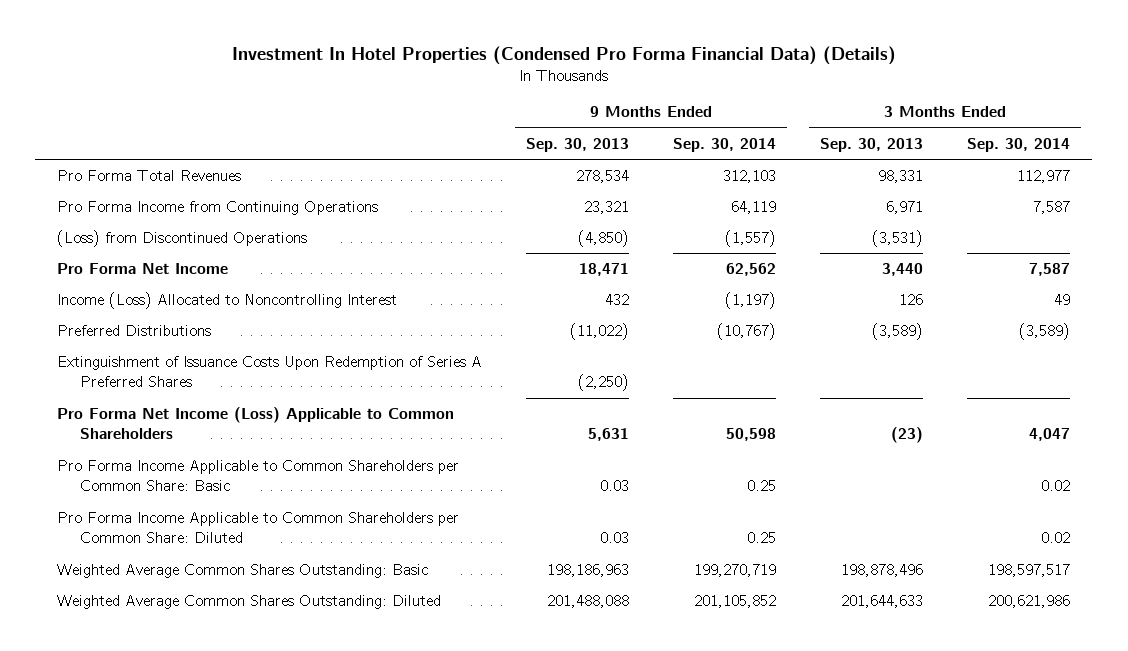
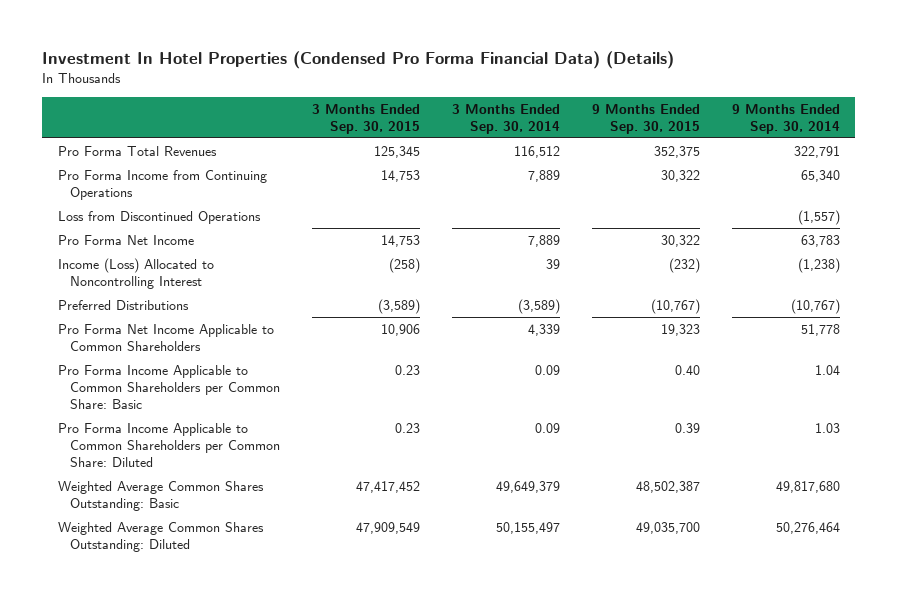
- | 9 Months Ended Sep. 30, 2013 | 9 Months Ended Sep. 30, 2014 | 3 Months Ended Sep. 30, 2013 | 3 Months Ended Sep. 30, 2014
+ | 3 Months Ended Sep. 30, 2015 | 3 Months Ended Sep. 30, 2014 | 9 Months Ended Sep. 30, 2015 | 9 Months Ended Sep. 30, 2014
- Pro Forma Total Revenues | 278,534 | 312,103 | 98,331 | 112,977
- Pro Forma Income from Continuing Operations | 23,321 | 64,119 | 6,971 | 7,587
- (Loss) from Discontinued Operations | (4,850) | (1,557) | (3,531) |
- Pro Forma Net Income | 18,471 | 62,562 | 3,440 | 7,587
- Income (Loss) Allocated to Noncontrolling Interest | 432 | (1,197) | 126 | 49
+ Pro Forma Total Revenues | 125,345 | 116,512 | 352,375 | 322,791
+ Pro Forma Income from Continuing Operations | 14,753 | 7,889 | 30,322 | 65,340
+ Loss from Discontinued Operations | | | | (1,557)
+ Pro Forma Net Income | 14,753 | 7,889 | 30,322 | 63,783
+ Income (Loss) Allocated to Noncontrolling Interest | (258) | 39 | (232) | (1,238)
- Extinguishment of Issuance Costs Upon Redemption of Series A Preferred Shares | (2,250) | | |
- Pro Forma Net Income (Loss) Applicable to Common Shareholders | 5,631 | 50,598 | (23) | 4,047
- Pro Forma Income Applicable to Common Shareholders per Common Share: Basic | 0.03 | 0.25 | | 0.02
- Pro Forma Income Applicable to Common Shareholders per Common Share: Diluted | 0.03 | 0.25 | | 0.02
- Weighted Average Common Shares Outstanding: Basic | 198,186,963 | 199,270,719 | 198,878,496 | 198,597,517
- Weighted Average Common Shares Outstanding: Diluted | 201,488,088 | 201,105,852 | 201,644,633 | 200,621,986
+ Pro Forma Net Income Applicable to Common Shareholders | 10,906 | 4,339 | 19,323 | 51,778
+ Pro Forma Income Applicable to Common Shareholders per Common Share: Basic | 0.23 | 0.09 | 0.40 | 1.04
+ Pro Forma Income Applicable to Common Shareholders per Common Share: Diluted | 0.23 | 0.09 | 0.39 | 1.03
+ Weighted Average Common Shares Outstanding: Basic | 47,417,452 | 49,649,379 | 48,502,387 | 49,817,680
+ Weighted Average Common Shares Outstanding: Diluted | 47,909,549 | 50,155,497 | 49,035,700 | 50,276,464

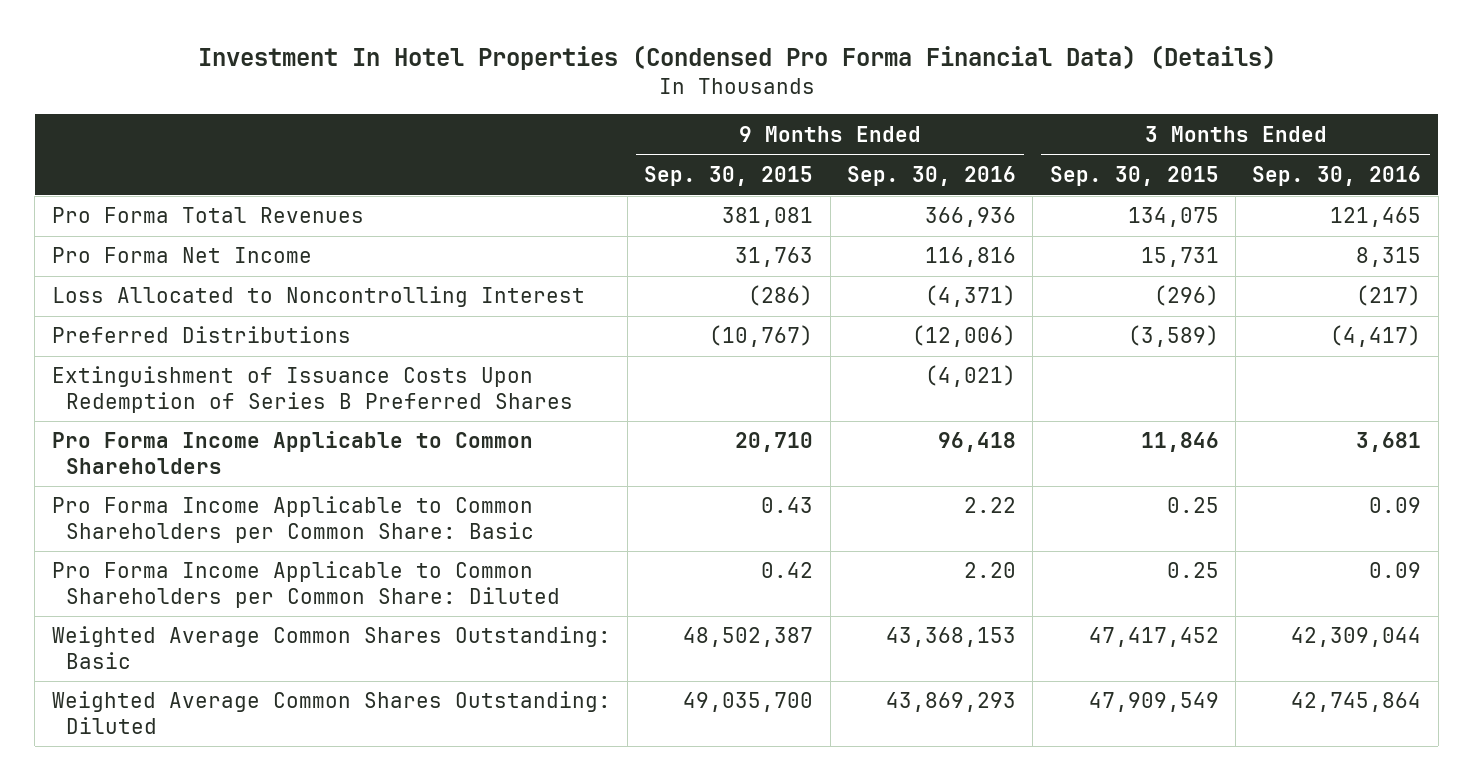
- | 3 Months Ended Sep. 30, 2015 | 3 Months Ended Sep. 30, 2014 | 9 Months Ended Sep. 30, 2015 | 9 Months Ended Sep. 30, 2014
+ | 9 Months Ended Sep. 30, 2015 | 9 Months Ended Sep. 30, 2016 | 3 Months Ended Sep. 30, 2015 | 3 Months Ended Sep. 30, 2016
- Pro Forma Total Revenues | 125,345 | 116,512 | 352,375 | 322,791
- Pro Forma Income from Continuing Operations | 14,753 | 7,889 | 30,322 | 65,340
- Loss from Discontinued Operations | | | | (1,557)
- Pro Forma Net Income | 14,753 | 7,889 | 30,322 | 63,783
- Income (Loss) Allocated to Noncontrolling Interest | (258) | 39 | (232) | (1,238)
+ Pro Forma Total Revenues | 381,081 | 366,936 | 134,075 | 121,465
+ Pro Forma Net Income | 31,763 | 116,816 | 15,731 | 8,315
+ Loss Allocated to Noncontrolling Interest | (286) | (4,371) | (296) | (217)
- Pro Forma Net Income Applicable to Common Shareholders | 10,906 | 4,339 | 19,323 | 51,778
- Pro Forma Income Applicable to Common Shareholders per Common Share: Basic | 0.23 | 0.09 | 0.40 | 1.04
- Pro Forma Income Applicable to Common Shareholders per Common Share: Diluted | 0.23 | 0.09 | 0.39 | 1.03
+ Extinguishment of Issuance Costs Upon Redemption of Series B Preferred Shares | | (4,021) | |
+ Pro Forma Income Applicable to Common Shareholders | 20,710 | 96,418 | 11,846 | 3,681
+ Pro Forma Income Applicable to Common Shareholders per Common Share: Basic | 0.43 | 2.22 | 0.25 | 0.09
+ Pro Forma Income Applicable to Common Shareholders per Common Share: Diluted | 0.42 | 2.20 | 0.25 | 0.09

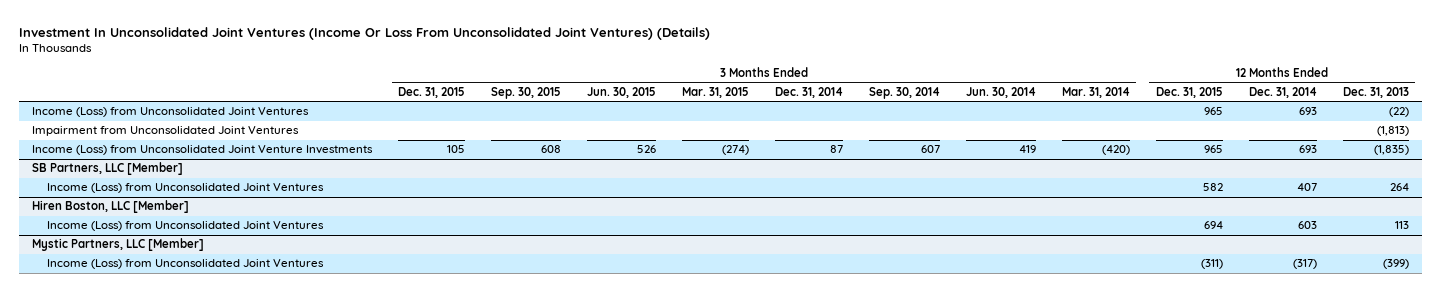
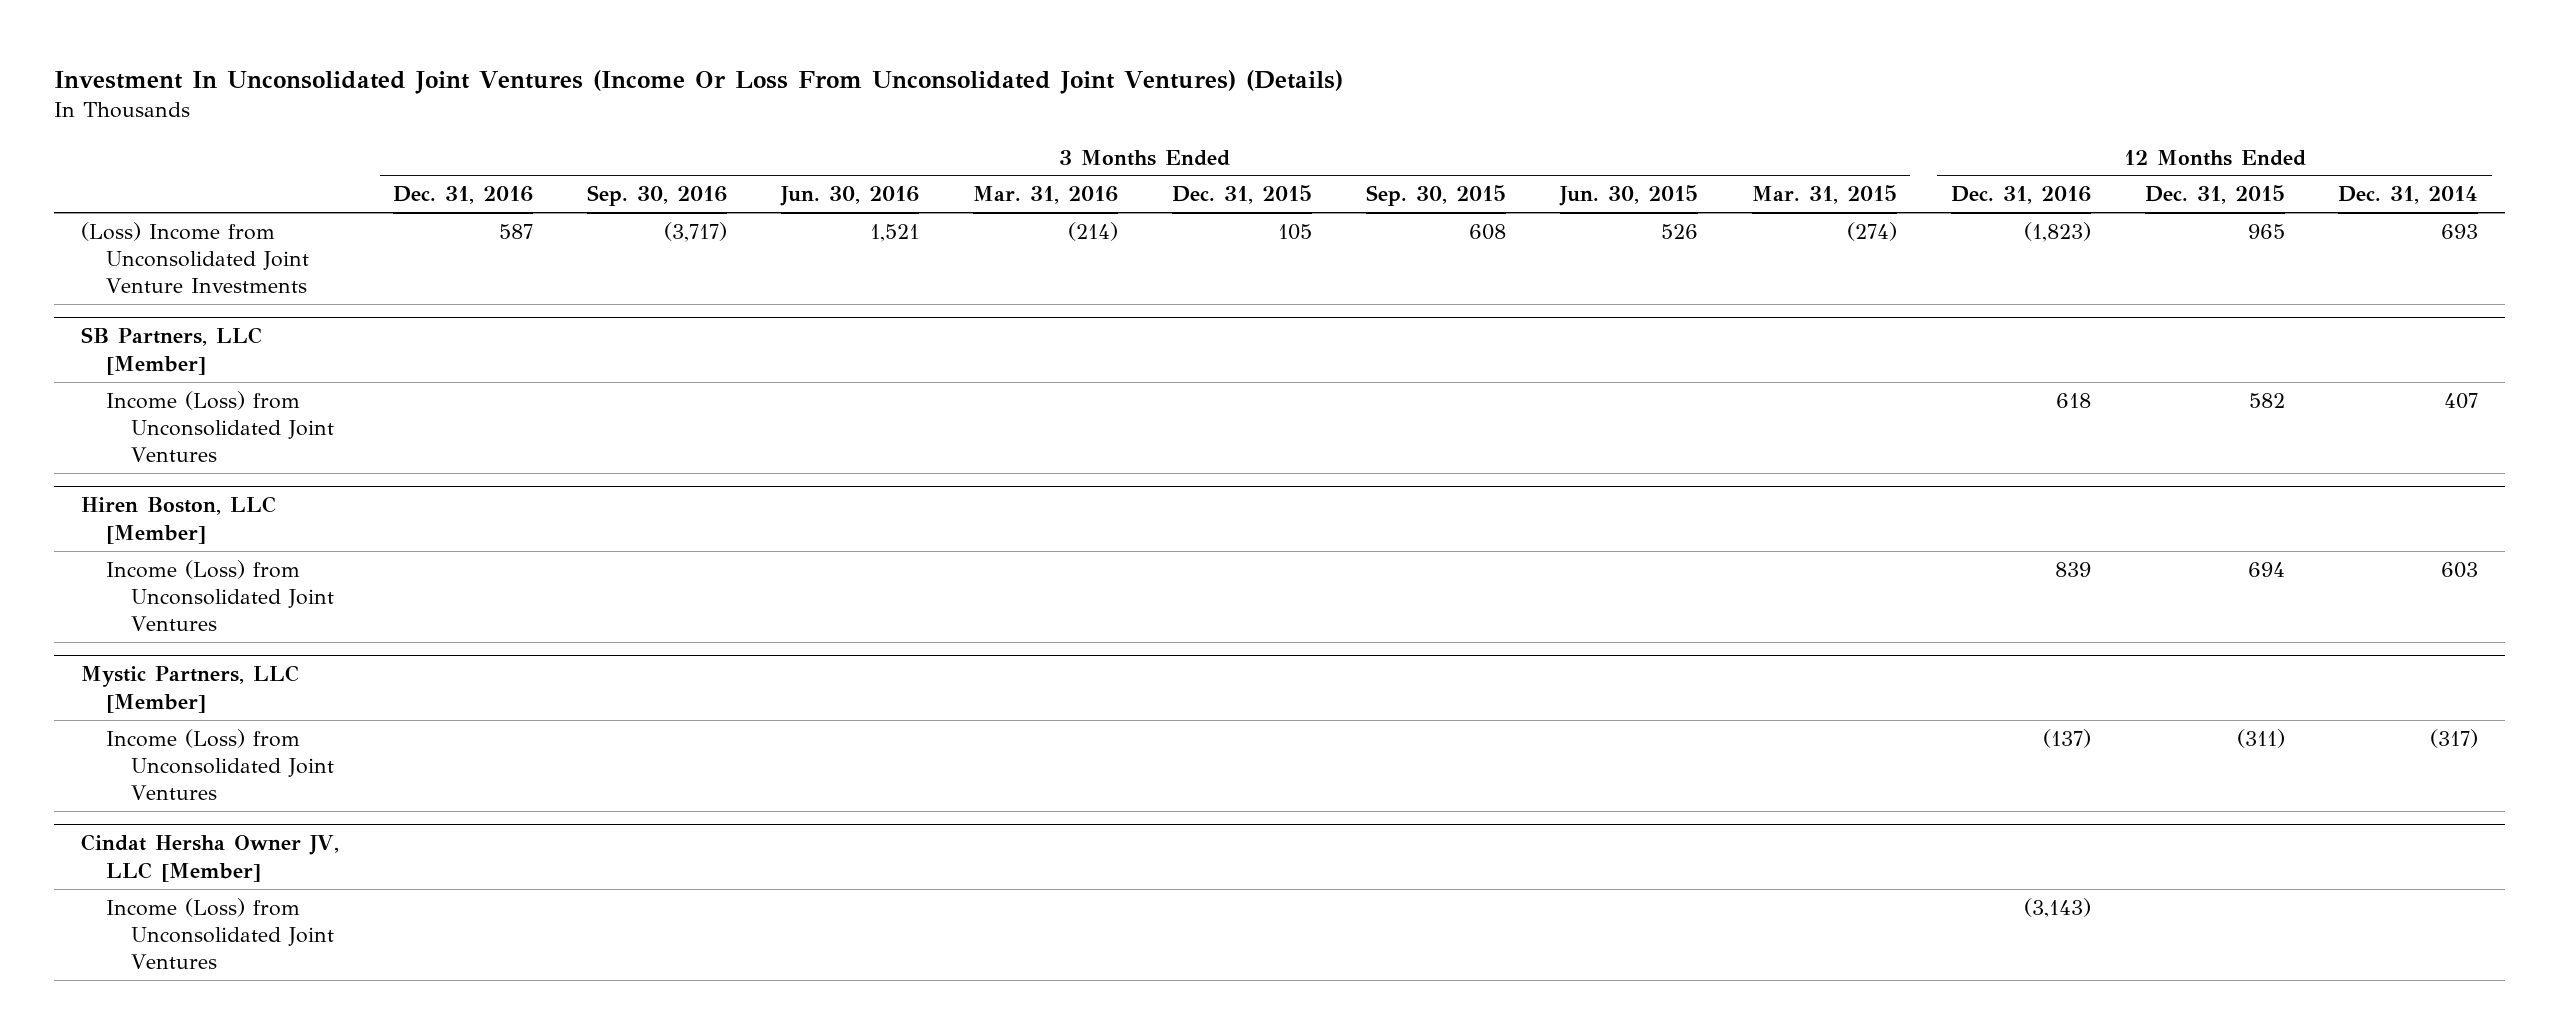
- | 3 Months Ended Dec. 31, 2015 | 3 Months Ended Sep. 30, 2015 | 3 Months Ended Jun. 30, 2015 | 3 Months Ended Mar. 31, 2015 | 3 Months Ended Dec. 31, 2014 | 3 Months Ended Sep. 30, 2014 | 3 Months Ended Jun. 30, 2014 | 3 Months Ended Mar. 31, 2014 | 12 Months Ended Dec. 31, 2015 | 12 Months Ended Dec. 31, 2014 | 12 Months Ended Dec. 31, 2013
+ | 3 Months Ended Dec. 31, 2016 | 3 Months Ended Sep. 30, 2016 | 3 Months Ended Jun. 30, 2016 | 3 Months Ended Mar. 31, 2016 | 3 Months Ended Dec. 31, 2015 | 3 Months Ended Sep. 30, 2015 | 3 Months Ended Jun. 30, 2015 | 3 Months Ended Mar. 31, 2015 | 12 Months Ended Dec. 31, 2016 | 12 Months Ended Dec. 31, 2015 | 12 Months Ended Dec. 31, 2014
- Income (Loss) from Unconsolidated Joint Ventures | | | | | | | | | 965 | 693 | (22)
- Impairment from Unconsolidated Joint Ventures | | | | | | | | | | | (1,813)
- Income (Loss) from Unconsolidated Joint Venture Investments | 105 | 608 | 526 | (274) | 87 | 607 | 419 | (420) | 965 | 693 | (1,835)
+ (Loss) Income from Unconsolidated Joint Venture Investments | 587 | (3,717) | 1,521 | (214) | 105 | 608 | 526 | (274) | (1,823) | 965 | 693
+ Cindat Hersha Owner JV, LLC [Member]
+ Income (Loss) from Unconsolidated Joint Ventures | | | | | | | | | (3,143) | |

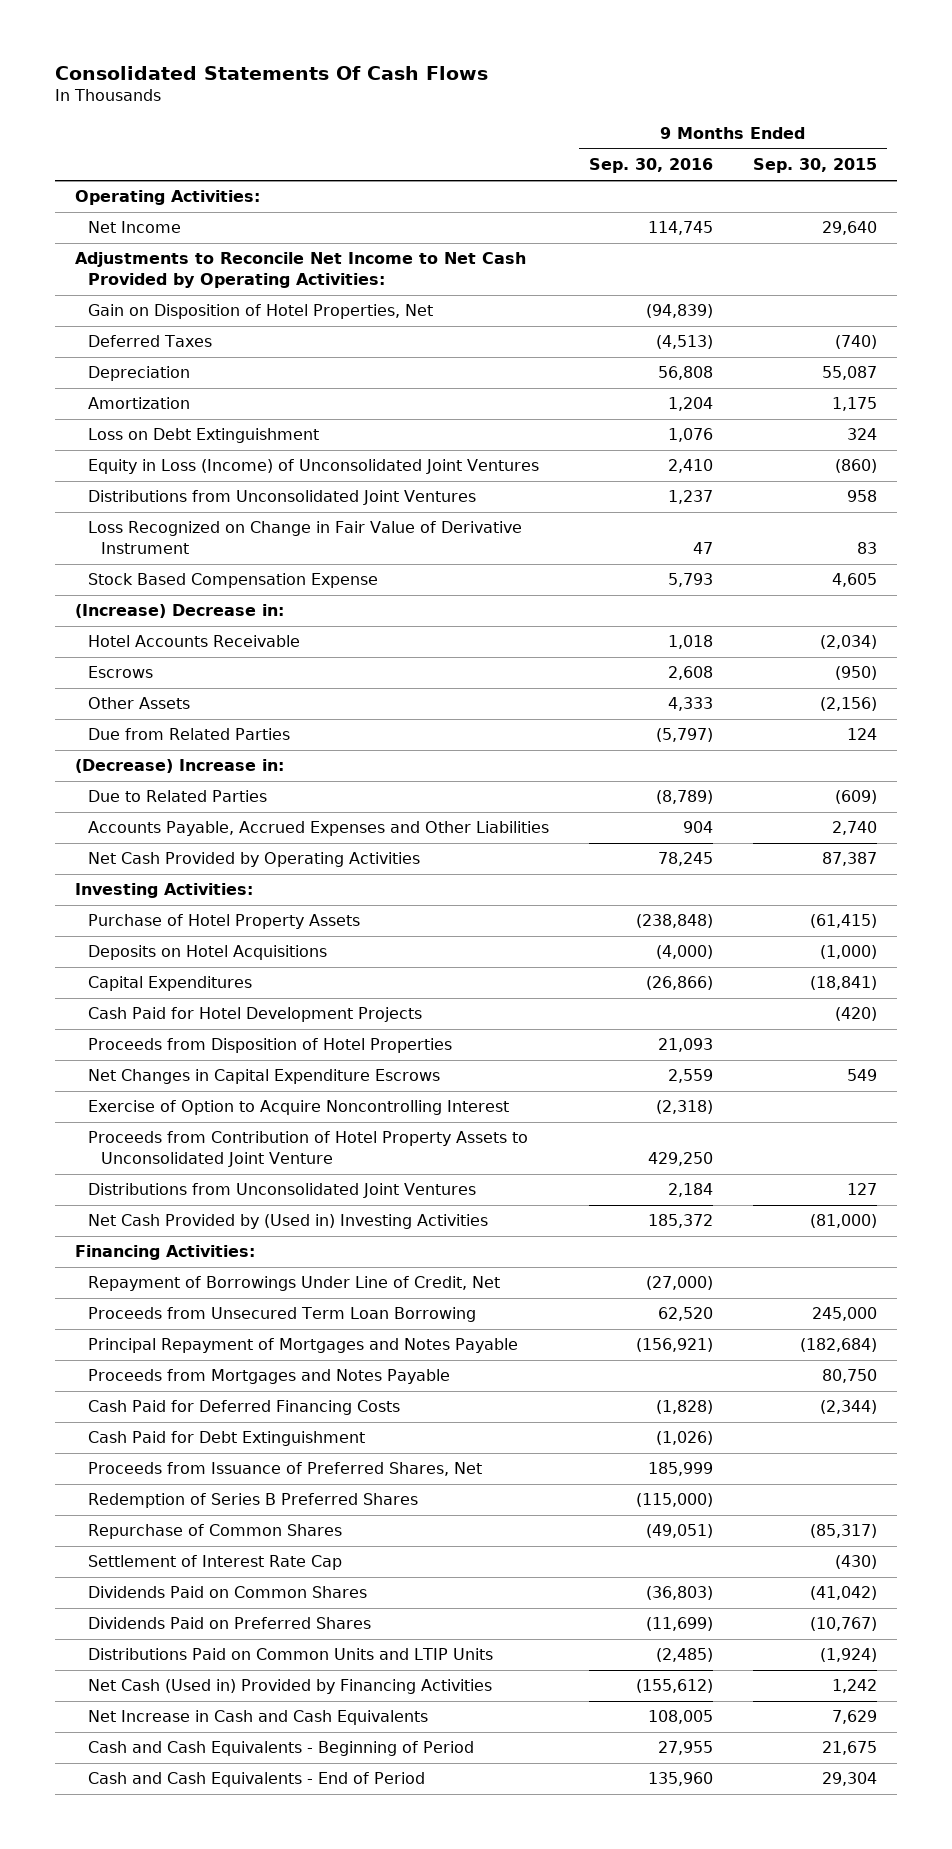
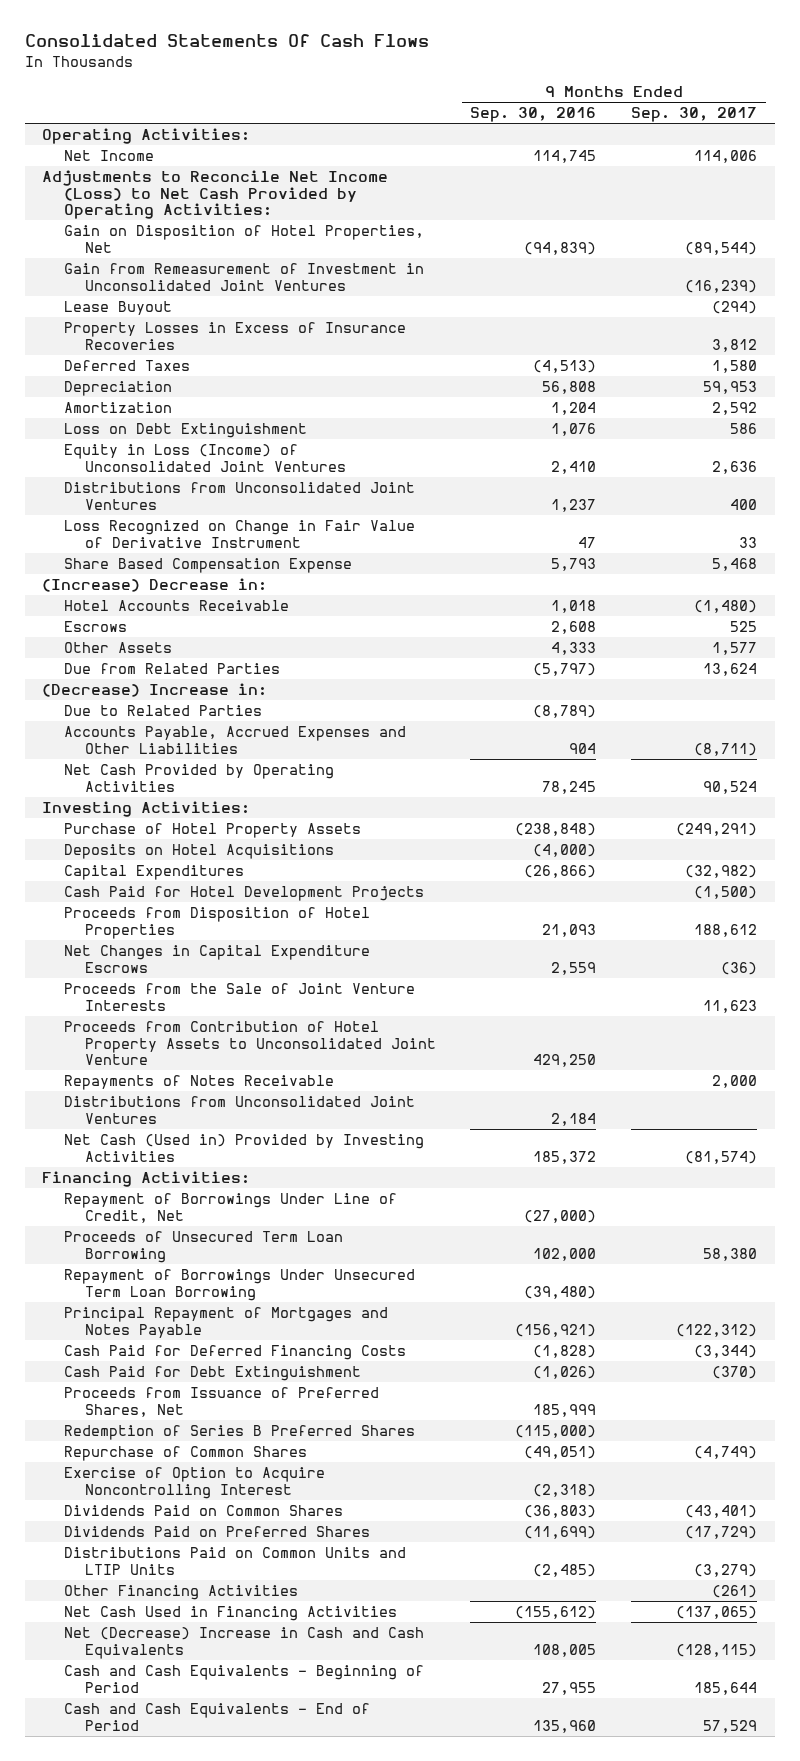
- | 9 Months Ended Sep. 30, 2016 | 9 Months Ended Sep. 30, 2015
+ | 9 Months Ended Sep. 30, 2016 | 9 Months Ended Sep. 30, 2017
- Adjustments to Reconcile Net Income to Net Cash Provided by Operating Activities:
+ Adjustments to Reconcile Net Income (Loss) to Net Cash Provided by Operating Activities:
+ Gain from Remeasurement of Investment in Unconsolidated Joint Ventures | | (16,239)
+ Lease Buyout | | (294)
+ Property Losses in Excess of Insurance Recoveries | | 3,812
- Stock Based Compensation Expense | 5,793 | 4,605
+ Share Based Compensation Expense | 5,793 | 5,468
+ Proceeds from the Sale of Joint Venture Interests | | 11,623
+ Repayments of Notes Receivable | | 2,000
- Net Cash Provided by (Used in) Investing Activities | 185,372 | (81,000)
+ Net Cash (Used in) Provided by Investing Activities | 185,372 | (81,574)
- Proceeds from Unsecured Term Loan Borrowing | 62,520 | 245,000
+ Proceeds of Unsecured Term Loan Borrowing | 102,000 | 58,380
+ Repayment of Borrowings Under Unsecured Term Loan Borrowing | (39,480) |
- Proceeds from Mortgages and Notes Payable | | 80,750
- Settlement of Interest Rate Cap | | (430)
moved down: Exercise of Option to Acquire Noncontrolling Interest | (2,318) |
- Net Cash (Used in) Provided by Financing Activities | (155,612) | 1,242
- Net Increase in Cash and Cash Equivalents | 108,005 | 7,629
+ Other Financing Activities | | (261)
+ Net Cash Used in Financing Activities | (155,612) | (137,065)
+ Net (Decrease) Increase in Cash and Cash Equivalents | 108,005 | (128,115)

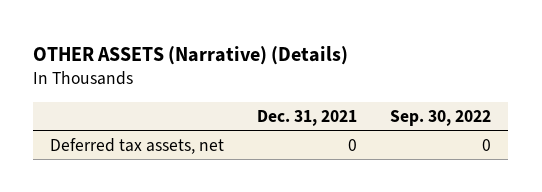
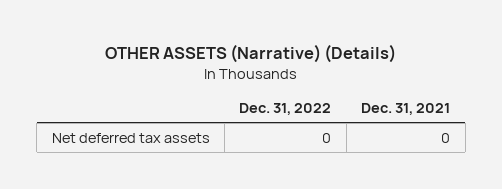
- | Dec. 31, 2021 | Sep. 30, 2022
+ | Dec. 31, 2022 | Dec. 31, 2021
- Deferred tax assets, net | 0 | 0
+ Net deferred tax assets | 0 | 0

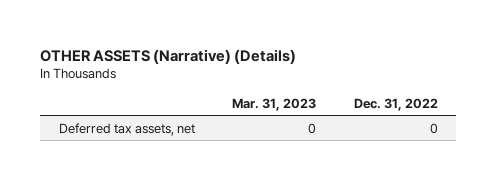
- | Dec. 31, 2022 | Dec. 31, 2021
+ | Mar. 31, 2023 | Dec. 31, 2022
- Net deferred tax assets | 0 | 0
+ Deferred tax assets, net | 0 | 0

